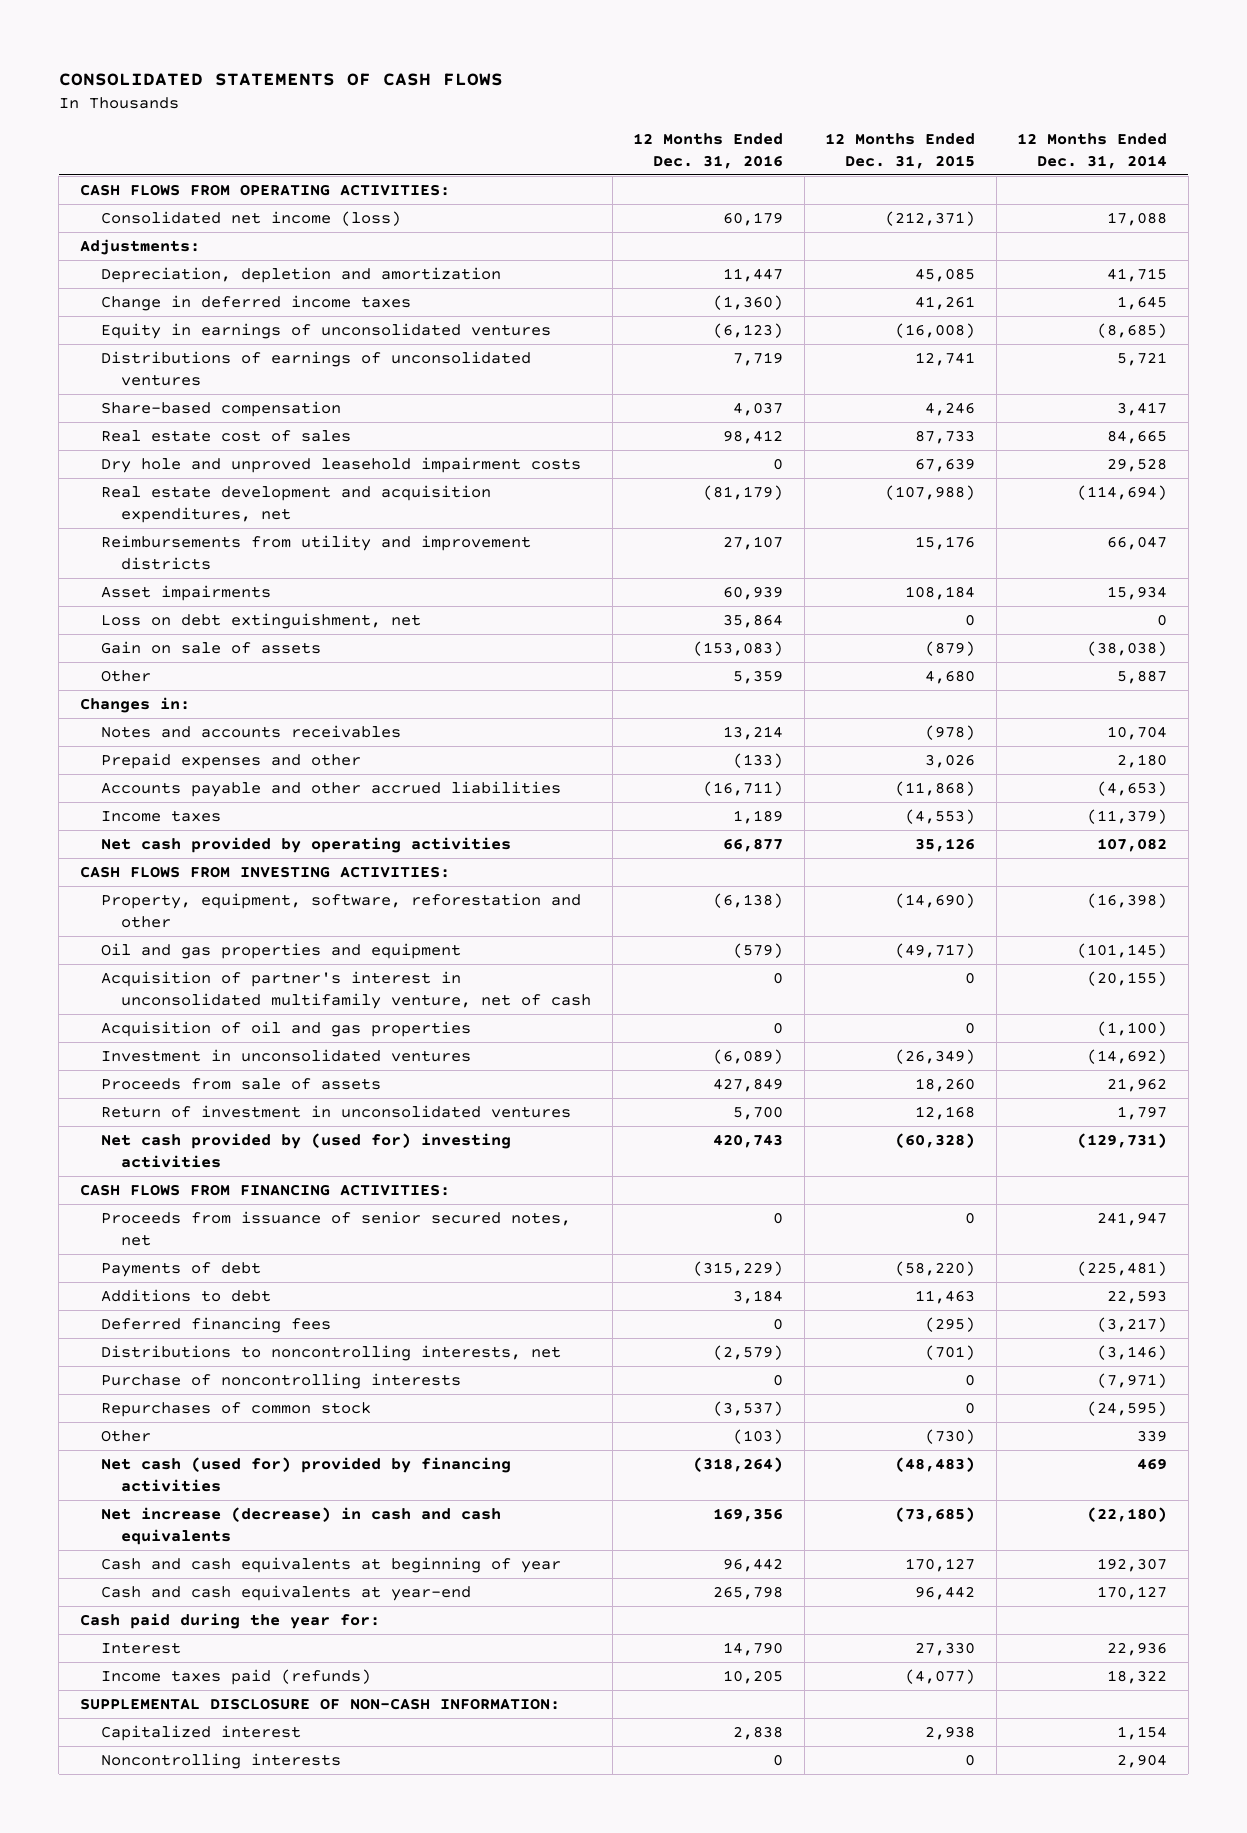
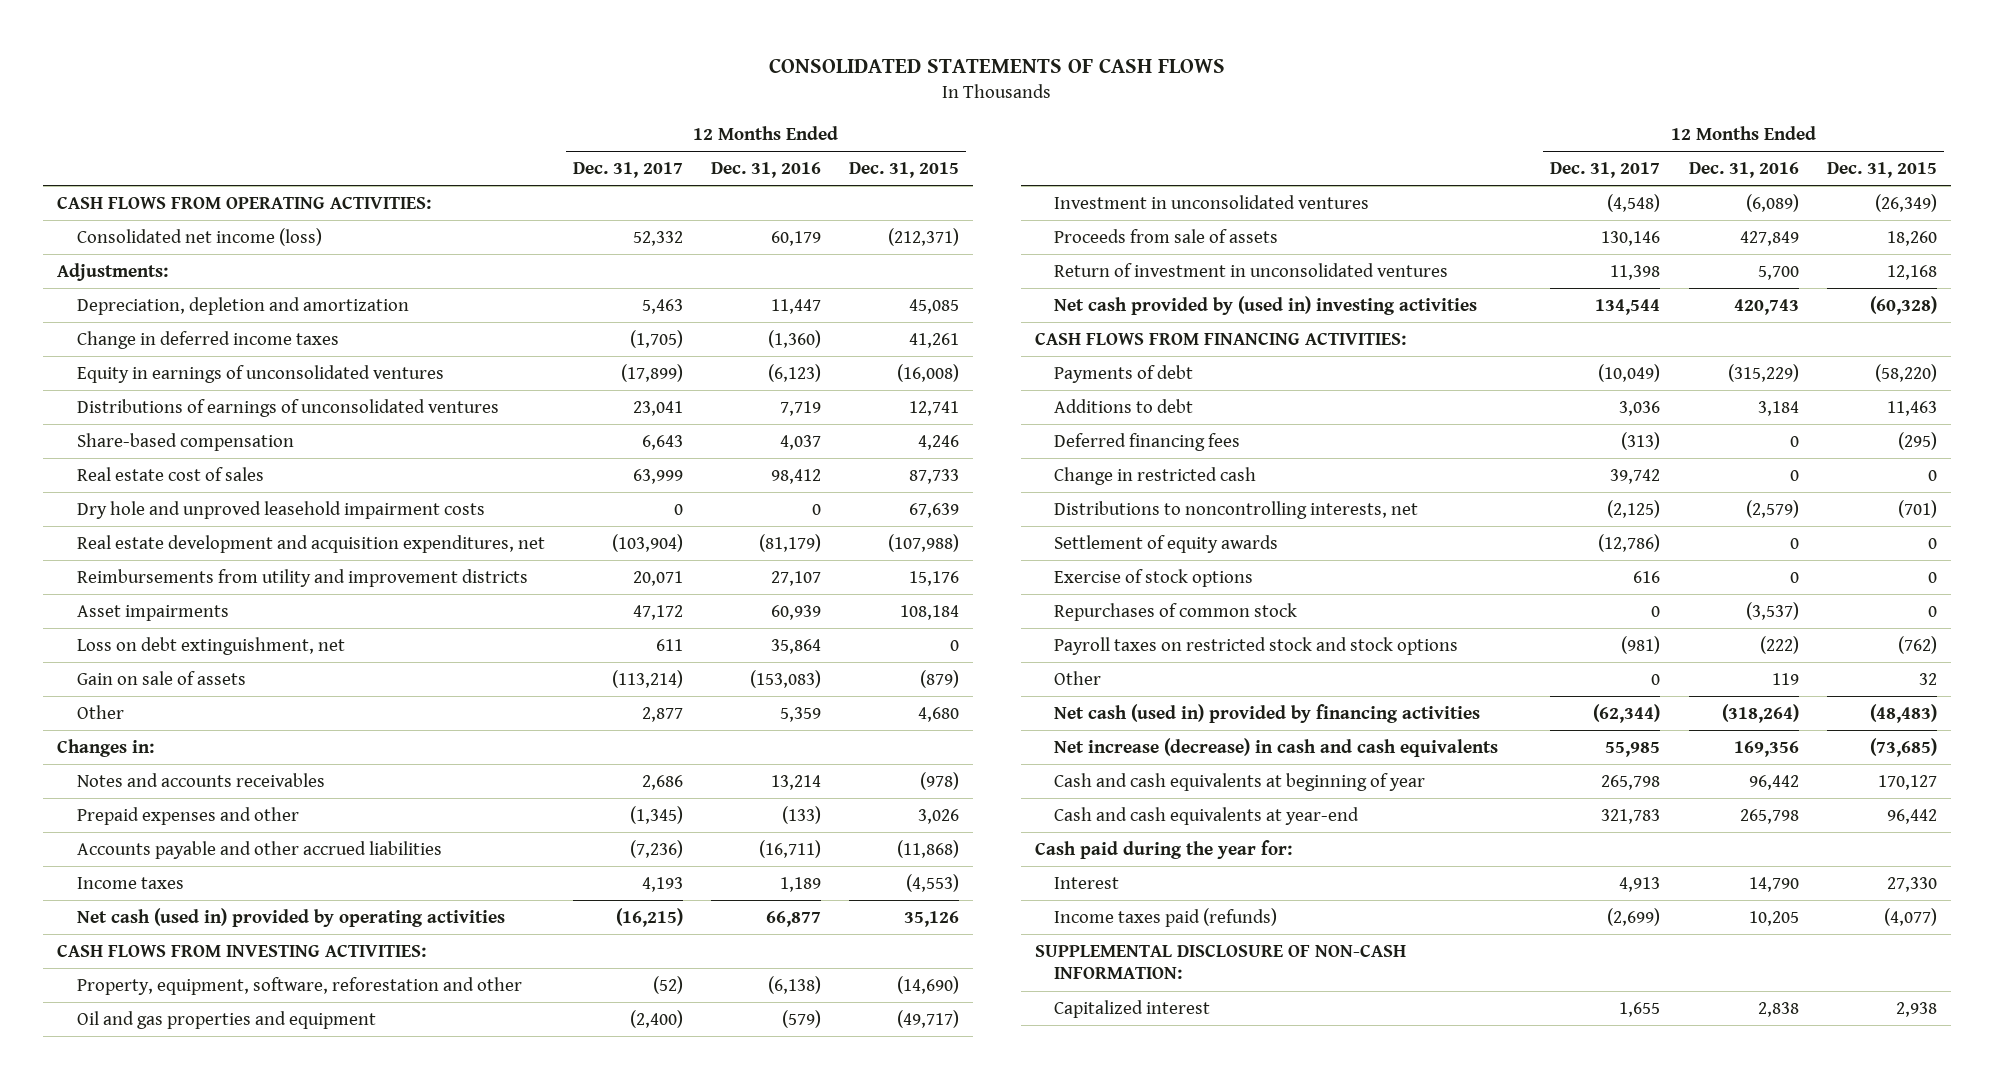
- | 12 Months Ended Dec. 31, 2016 | 12 Months Ended Dec. 31, 2015 | 12 Months Ended Dec. 31, 2014
+ | 12 Months Ended Dec. 31, 2017 | 12 Months Ended Dec. 31, 2016 | 12 Months Ended Dec. 31, 2015
- Net cash provided by operating activities | 66,877 | 35,126 | 107,082
+ Net cash (used in) provided by operating activities | (16,215) | 66,877 | 35,126
- Acquisition of partner's interest in unconsolidated multifamily venture, net of cash | 0 | 0 | (20,155)
- Acquisition of oil and gas properties | 0 | 0 | (1,100)
- Net cash provided by (used for) investing activities | 420,743 | (60,328) | (129,731)
+ Net cash provided by (used in) investing activities | 134,544 | 420,743 | (60,328)
- Proceeds from issuance of senior secured notes, net | 0 | 0 | 241,947
+ Change in restricted cash | 39,742 | 0 | 0
- Purchase of noncontrolling interests | 0 | 0 | (7,971)
+ Settlement of equity awards | (12,786) | 0 | 0
+ Exercise of stock options | 616 | 0 | 0
- Other | (103) | (730) | 339
- Net cash (used for) provided by financing activities | (318,264) | (48,483) | 469
+ Payroll taxes on restricted stock and stock options | (981) | (222) | (762)
+ Other | 0 | 119 | 32
+ Net cash (used in) provided by financing activities | (62,344) | (318,264) | (48,483)
- Noncontrolling interests | 0 | 0 | 2,904

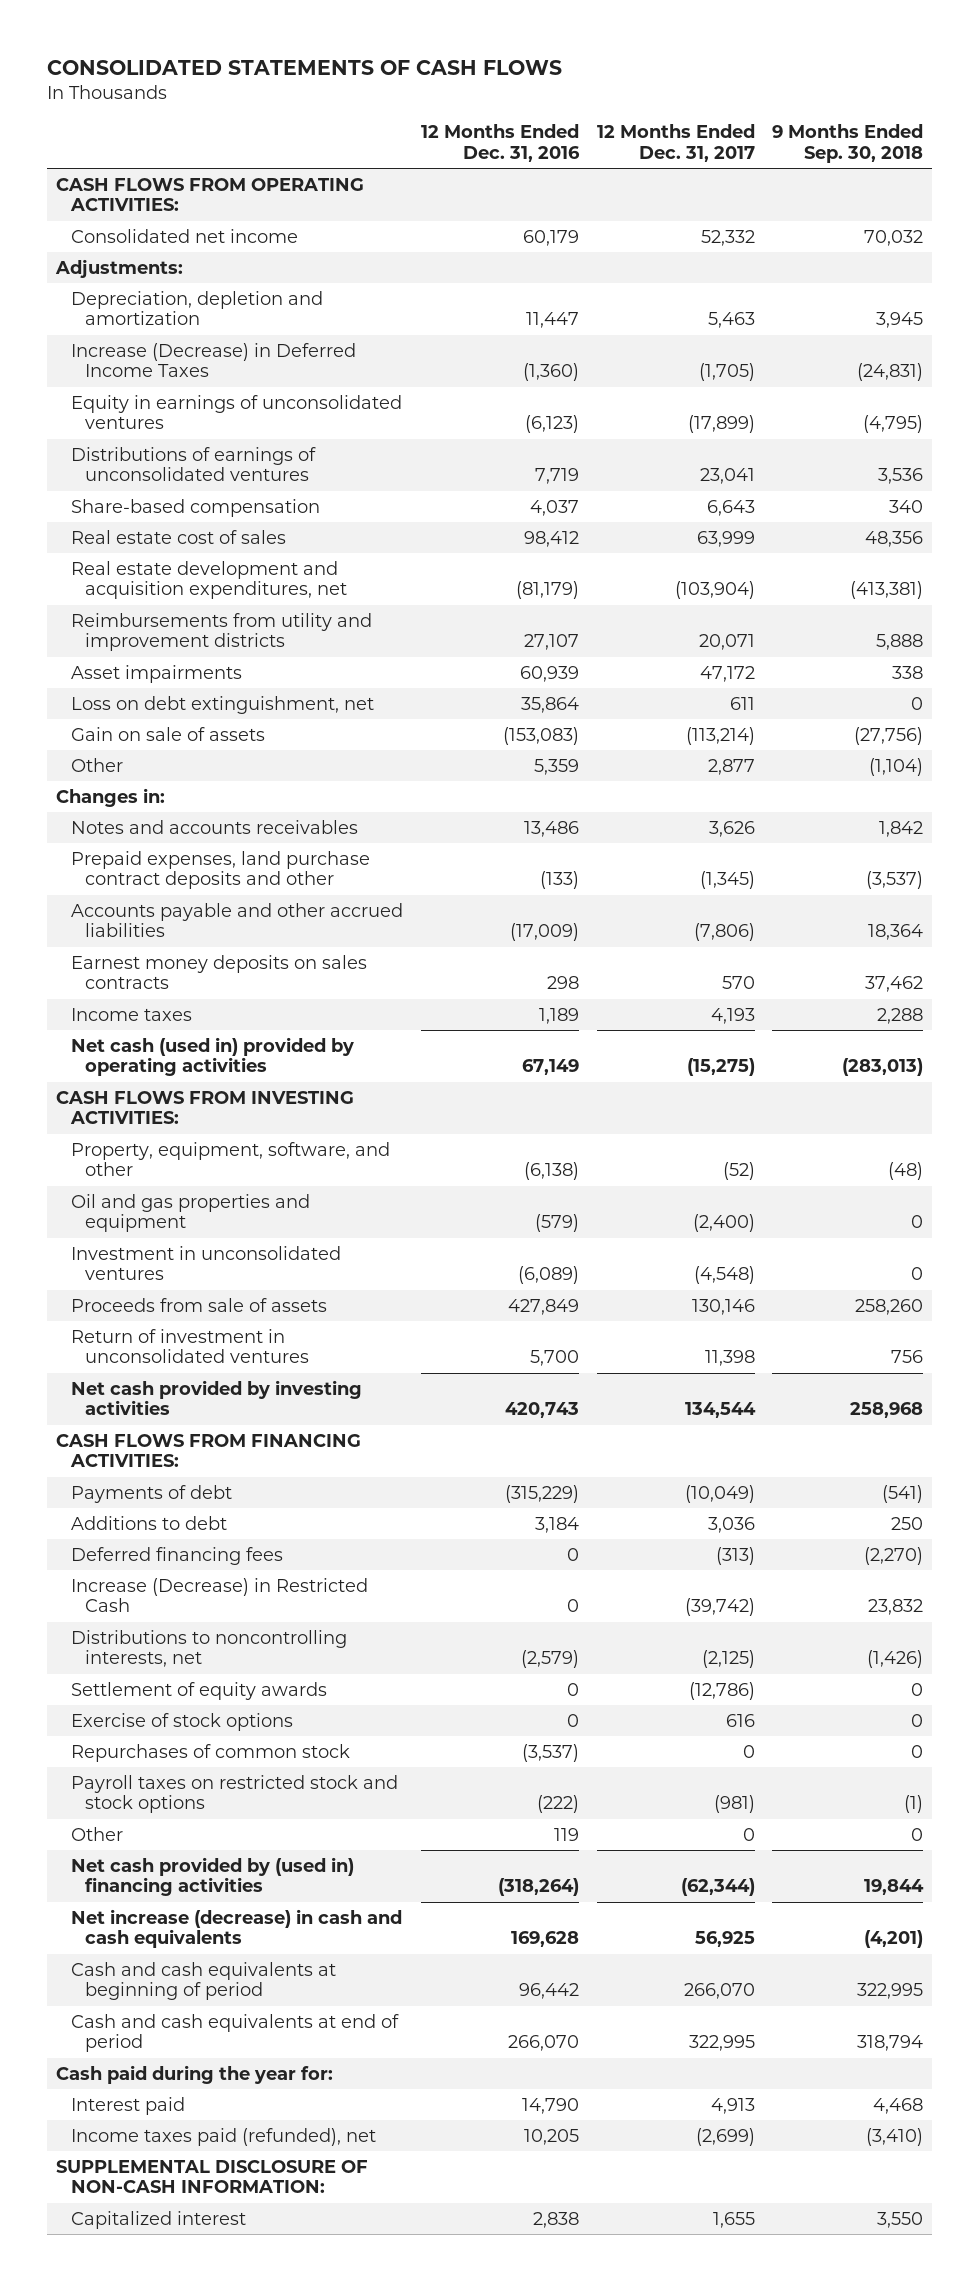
- | 12 Months Ended Dec. 31, 2017 | 12 Months Ended Dec. 31, 2016 | 12 Months Ended Dec. 31, 2015
+ | 12 Months Ended Dec. 31, 2016 | 12 Months Ended Dec. 31, 2017 | 9 Months Ended Sep. 30, 2018
- Consolidated net income (loss) | 52,332 | 60,179 | (212,371)
+ Consolidated net income | 60,179 | 52,332 | 70,032
- Change in deferred income taxes | (1,705) | (1,360) | 41,261
+ Increase (Decrease) in Deferred Income Taxes | (1,360) | (1,705) | (24,831)
- Dry hole and unproved leasehold impairment costs | 0 | 0 | 67,639
- Notes and accounts receivables | 2,686 | 13,214 | (978)
- Prepaid expenses and other | (1,345) | (133) | 3,026
- Accounts payable and other accrued liabilities | (7,236) | (16,711) | (11,868)
+ Notes and accounts receivables | 13,486 | 3,626 | 1,842
+ Prepaid expenses, land purchase contract deposits and other | (133) | (1,345) | (3,537)
+ Accounts payable and other accrued liabilities | (17,009) | (7,806) | 18,364
+ Earnest money deposits on sales contracts | 298 | 570 | 37,462
- Net cash (used in) provided by operating activities | (16,215) | 66,877 | 35,126
+ Net cash (used in) provided by operating activities | 67,149 | (15,275) | (283,013)
- Property, equipment, software, reforestation and other | (52) | (6,138) | (14,690)
+ Property, equipment, software, and other | (6,138) | (52) | (48)
- Net cash provided by (used in) investing activities | 134,544 | 420,743 | (60,328)
+ Net cash provided by investing activities | 420,743 | 134,544 | 258,968
- Change in restricted cash | 39,742 | 0 | 0
+ Increase (Decrease) in Restricted Cash | 0 | (39,742) | 23,832
- Net cash (used in) provided by financing activities | (62,344) | (318,264) | (48,483)
- Net increase (decrease) in cash and cash equivalents | 55,985 | 169,356 | (73,685)
- Cash and cash equivalents at beginning of year | 265,798 | 96,442 | 170,127
- Cash and cash equivalents at year-end | 321,783 | 265,798 | 96,442
+ Net cash provided by (used in) financing activities | (318,264) | (62,344) | 19,844
+ Net increase (decrease) in cash and cash equivalents | 169,628 | 56,925 | (4,201)
+ Cash and cash equivalents at beginning of period | 96,442 | 266,070 | 322,995
+ Cash and cash equivalents at end of period | 266,070 | 322,995 | 318,794
- Interest | 4,913 | 14,790 | 27,330
- Income taxes paid (refunds) | (2,699) | 10,205 | (4,077)
+ Interest paid | 14,790 | 4,913 | 4,468
+ Income taxes paid (refunded), net | 10,205 | (2,699) | (3,410)

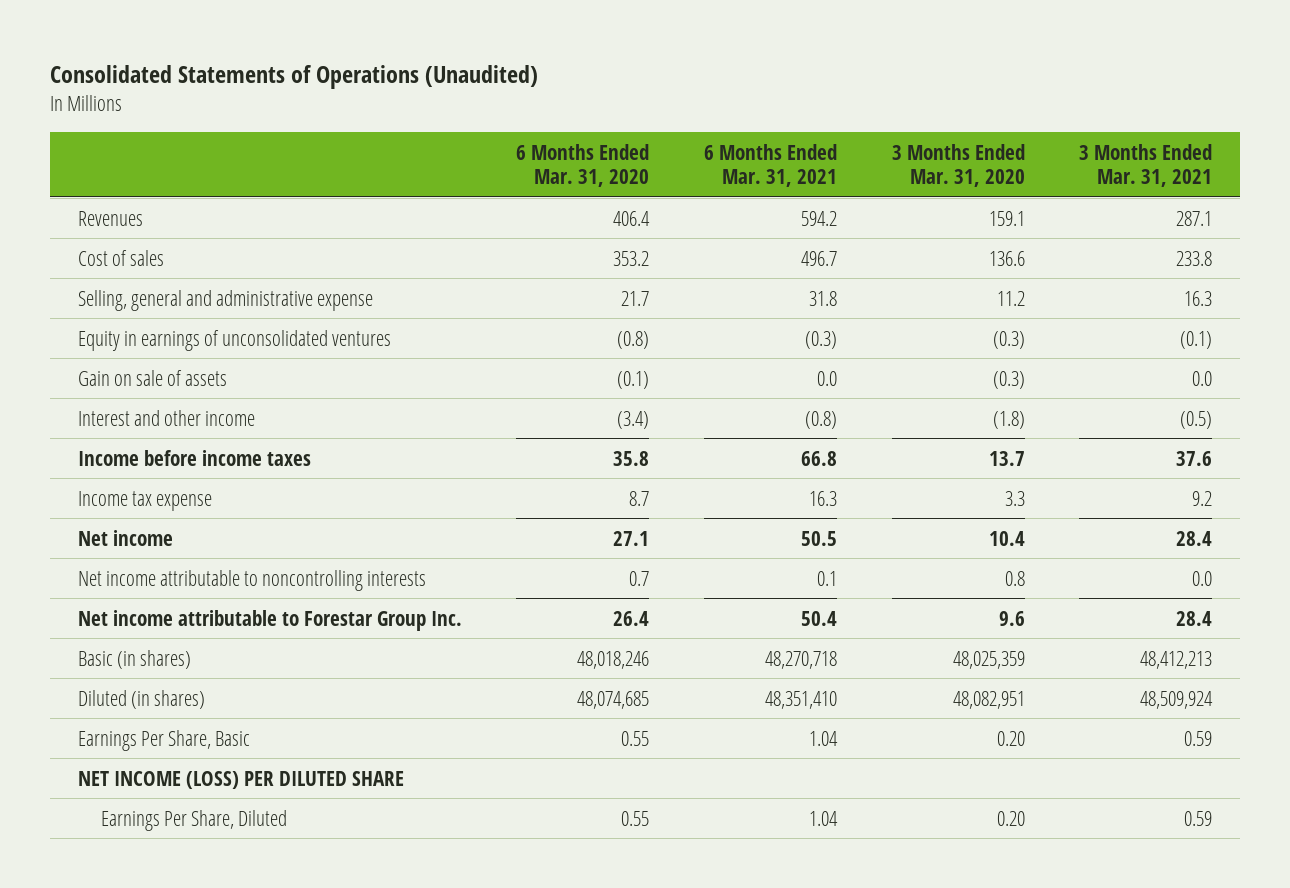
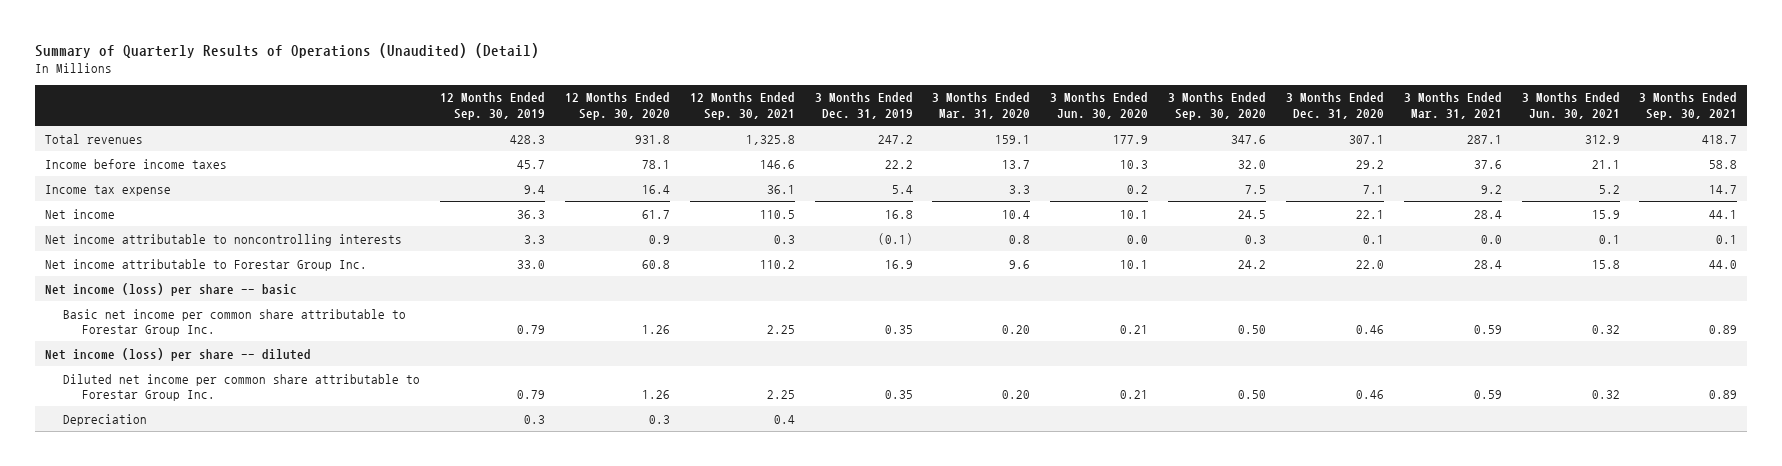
- Consolidated Statements of Operations (Unaudited)
+ Summary of Quarterly Results of Operations (Unaudited) (Detail)
- | 6 Months Ended Mar. 31, 2020 | 6 Months Ended Mar. 31, 2021 | 3 Months Ended Mar. 31, 2020 | 3 Months Ended Mar. 31, 2021
+ | 12 Months Ended Sep. 30, 2019 | 12 Months Ended Sep. 30, 2020 | 12 Months Ended Sep. 30, 2021 | 3 Months Ended Dec. 31, 2019 | 3 Months Ended Mar. 31, 2020 | 3 Months Ended Jun. 30, 2020 | 3 Months Ended Sep. 30, 2020 | 3 Months Ended Dec. 31, 2020 | 3 Months Ended Mar. 31, 2021 | 3 Months Ended Jun. 30, 2021 | 3 Months Ended Sep. 30, 2021
- Revenues | 406.4 | 594.2 | 159.1 | 287.1
- Cost of sales | 353.2 | 496.7 | 136.6 | 233.8
- Selling, general and administrative expense | 21.7 | 31.8 | 11.2 | 16.3
- Equity in earnings of unconsolidated ventures | (0.8) | (0.3) | (0.3) | (0.1)
- Gain on sale of assets | (0.1) | 0.0 | (0.3) | 0.0
- Interest and other income | (3.4) | (0.8) | (1.8) | (0.5)
+ Total revenues | 428.3 | 931.8 | 1,325.8 | 247.2 | 159.1 | 177.9 | 347.6 | 307.1 | 287.1 | 312.9 | 418.7
- Basic (in shares) | 48,018,246 | 48,270,718 | 48,025,359 | 48,412,213
- Diluted (in shares) | 48,074,685 | 48,351,410 | 48,082,951 | 48,509,924
- Earnings Per Share, Basic | 0.55 | 1.04 | 0.20 | 0.59
- NET INCOME (LOSS) PER DILUTED SHARE
- Earnings Per Share, Diluted | 0.55 | 1.04 | 0.20 | 0.59
+ Net income (loss) per share -- basic
+ Basic net income per common share attributable to Forestar Group Inc. | 0.79 | 1.26 | 2.25 | 0.35 | 0.20 | 0.21 | 0.50 | 0.46 | 0.59 | 0.32 | 0.89
+ Net income (loss) per share -- diluted
+ Diluted net income per common share attributable to Forestar Group Inc. | 0.79 | 1.26 | 2.25 | 0.35 | 0.20 | 0.21 | 0.50 | 0.46 | 0.59 | 0.32 | 0.89
+ Depreciation | 0.3 | 0.3 | 0.4 | | | | | | | |

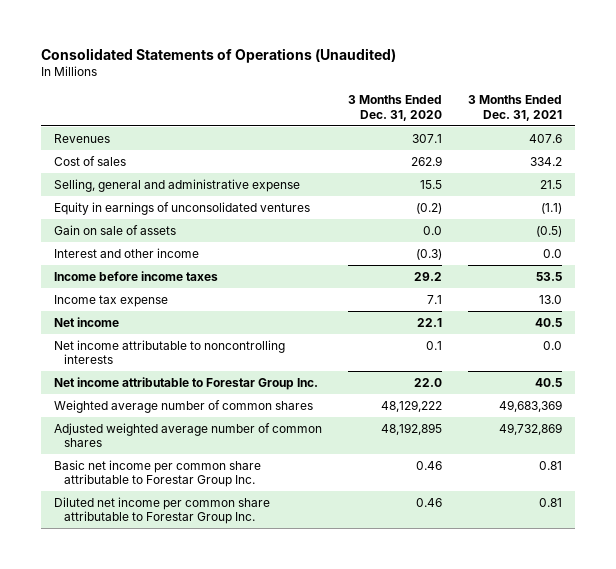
- Summary of Quarterly Results of Operations (Unaudited) (Detail)
+ Consolidated Statements of Operations (Unaudited)
- | 12 Months Ended Sep. 30, 2019 | 12 Months Ended Sep. 30, 2020 | 12 Months Ended Sep. 30, 2021 | 3 Months Ended Dec. 31, 2019 | 3 Months Ended Mar. 31, 2020 | 3 Months Ended Jun. 30, 2020 | 3 Months Ended Sep. 30, 2020 | 3 Months Ended Dec. 31, 2020 | 3 Months Ended Mar. 31, 2021 | 3 Months Ended Jun. 30, 2021 | 3 Months Ended Sep. 30, 2021
+ | 3 Months Ended Dec. 31, 2020 | 3 Months Ended Dec. 31, 2021
- Total revenues | 428.3 | 931.8 | 1,325.8 | 247.2 | 159.1 | 177.9 | 347.6 | 307.1 | 287.1 | 312.9 | 418.7
+ Revenues | 307.1 | 407.6
+ Cost of sales | 262.9 | 334.2
+ Selling, general and administrative expense | 15.5 | 21.5
+ Equity in earnings of unconsolidated ventures | (0.2) | (1.1)
+ Gain on sale of assets | 0.0 | (0.5)
+ Interest and other income | (0.3) | 0.0
- Net income (loss) per share -- basic
+ Weighted average number of common shares | 48,129,222 | 49,683,369
+ Adjusted weighted average number of common shares | 48,192,895 | 49,732,869
- Net income (loss) per share -- diluted
- Depreciation | 0.3 | 0.3 | 0.4 | | | | | | | |

